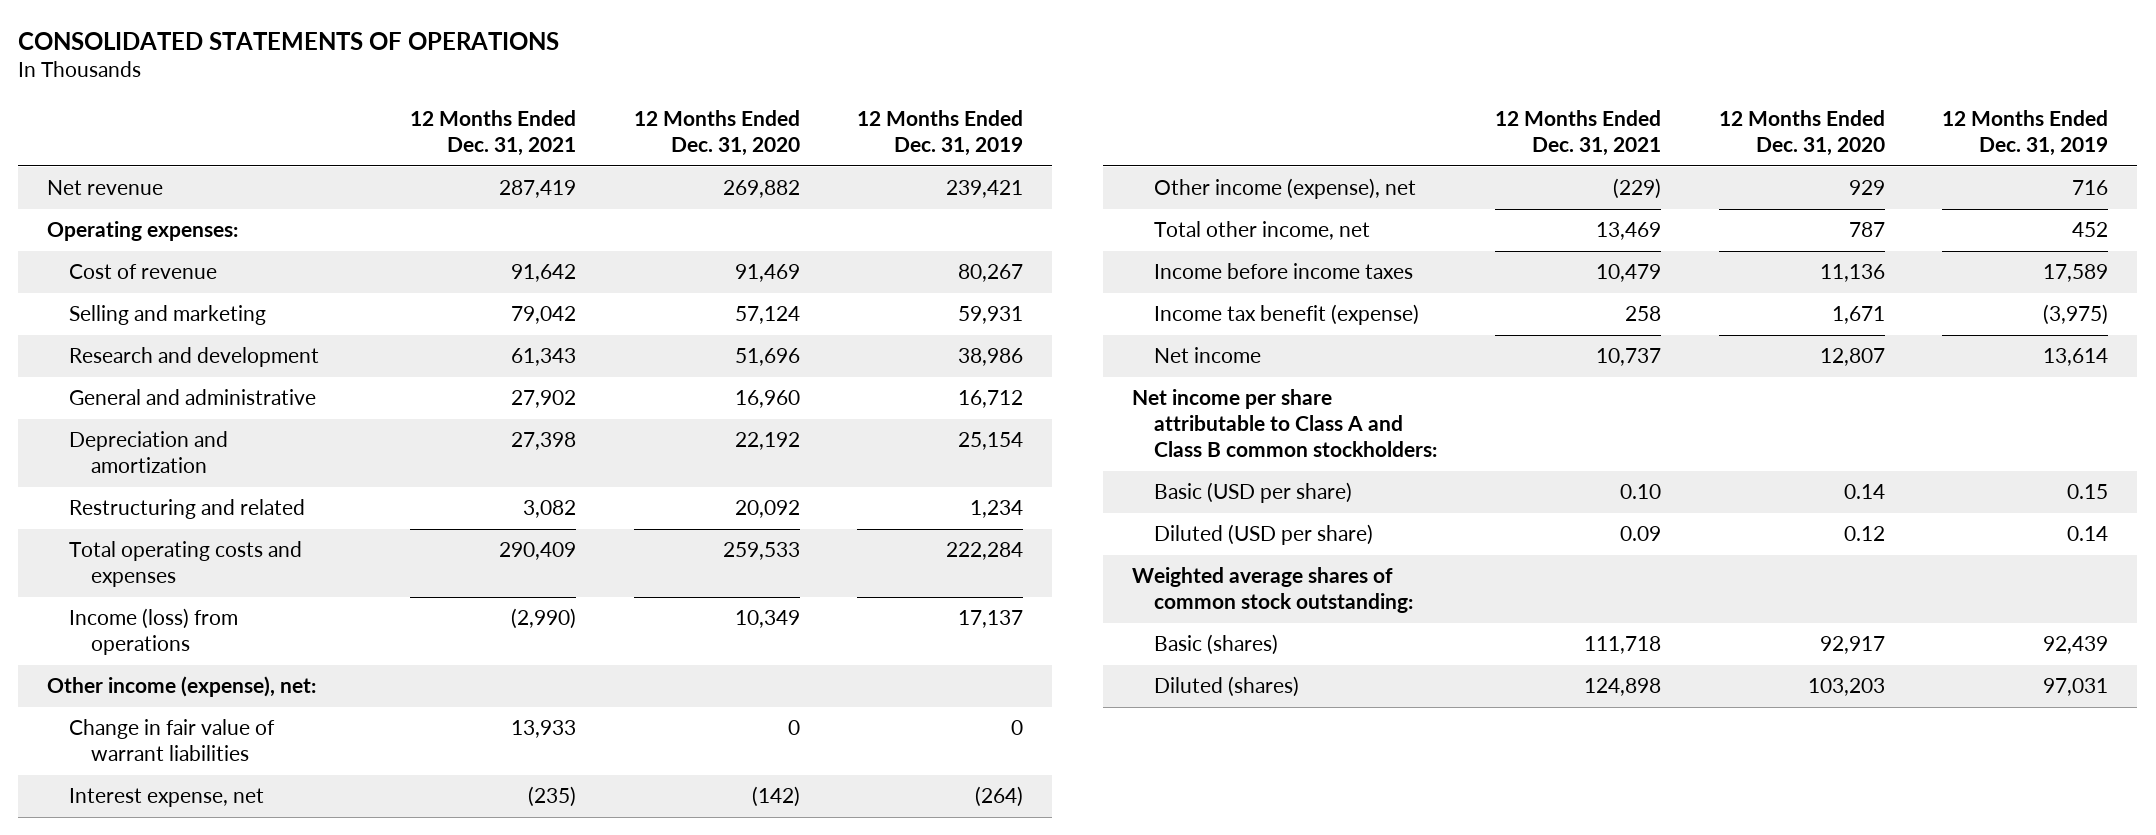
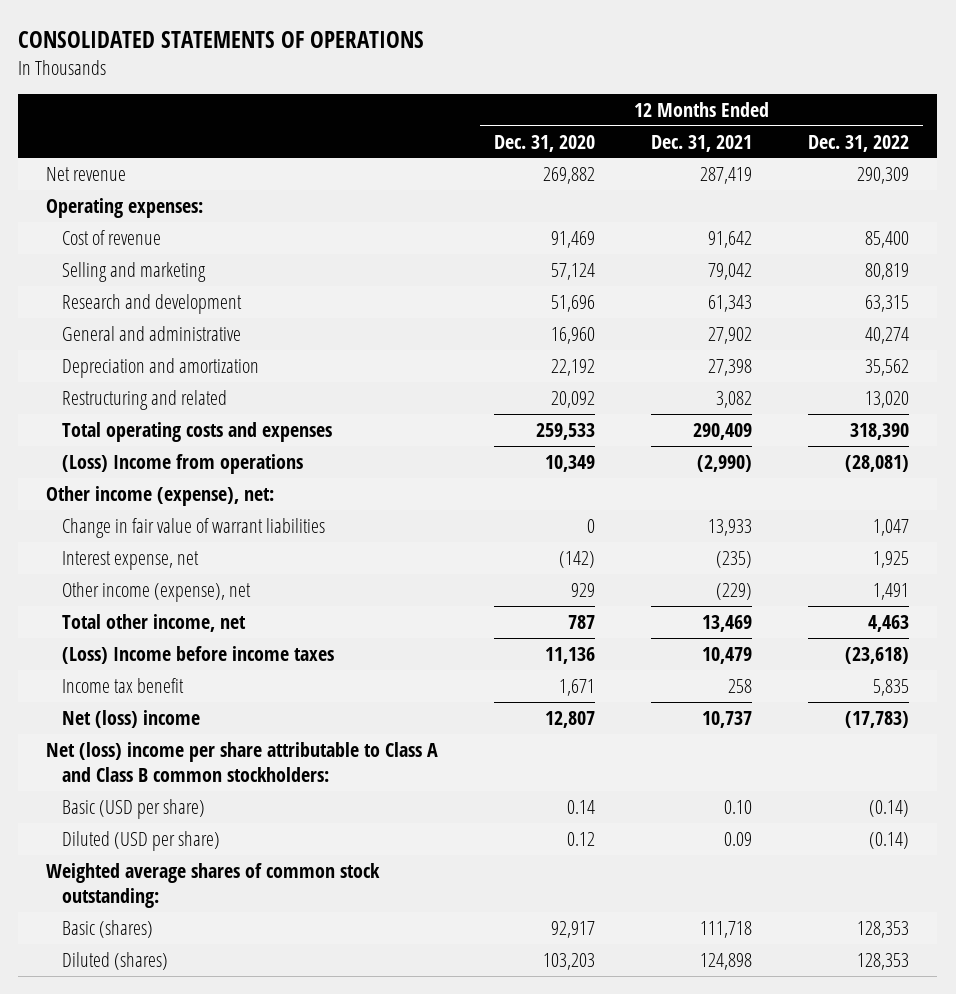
- | 12 Months Ended Dec. 31, 2021 | 12 Months Ended Dec. 31, 2020 | 12 Months Ended Dec. 31, 2019
+ | 12 Months Ended Dec. 31, 2020 | 12 Months Ended Dec. 31, 2021 | 12 Months Ended Dec. 31, 2022
- Income (loss) from operations | (2,990) | 10,349 | 17,137
+ (Loss) Income from operations | 10,349 | (2,990) | (28,081)
- Income before income taxes | 10,479 | 11,136 | 17,589
- Income tax benefit (expense) | 258 | 1,671 | (3,975)
- Net income | 10,737 | 12,807 | 13,614
- Net income per share attributable to Class A and Class B common stockholders:
+ (Loss) Income before income taxes | 11,136 | 10,479 | (23,618)
+ Income tax benefit | 1,671 | 258 | 5,835
+ Net (loss) income | 12,807 | 10,737 | (17,783)
+ Net (loss) income per share attributable to Class A and Class B common stockholders:

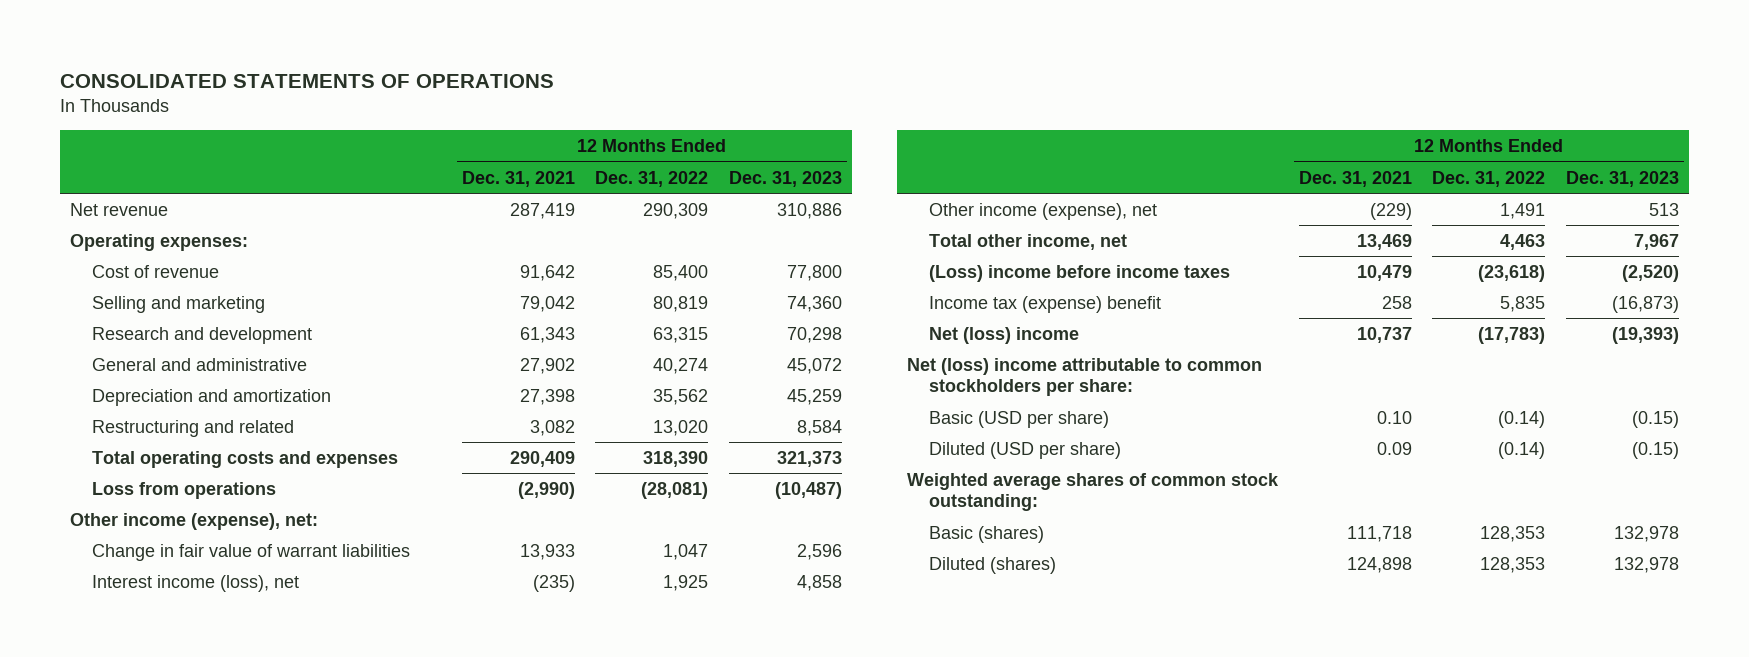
- | 12 Months Ended Dec. 31, 2020 | 12 Months Ended Dec. 31, 2021 | 12 Months Ended Dec. 31, 2022
+ | 12 Months Ended Dec. 31, 2021 | 12 Months Ended Dec. 31, 2022 | 12 Months Ended Dec. 31, 2023
- (Loss) Income from operations | 10,349 | (2,990) | (28,081)
+ Loss from operations | (2,990) | (28,081) | (10,487)
- Interest expense, net | (142) | (235) | 1,925
+ Interest income (loss), net | (235) | 1,925 | 4,858
- (Loss) Income before income taxes | 11,136 | 10,479 | (23,618)
- Income tax benefit | 1,671 | 258 | 5,835
+ (Loss) income before income taxes | 10,479 | (23,618) | (2,520)
+ Income tax (expense) benefit | 258 | 5,835 | (16,873)
- Net (loss) income per share attributable to Class A and Class B common stockholders:
+ Net (loss) income attributable to common stockholders per share:

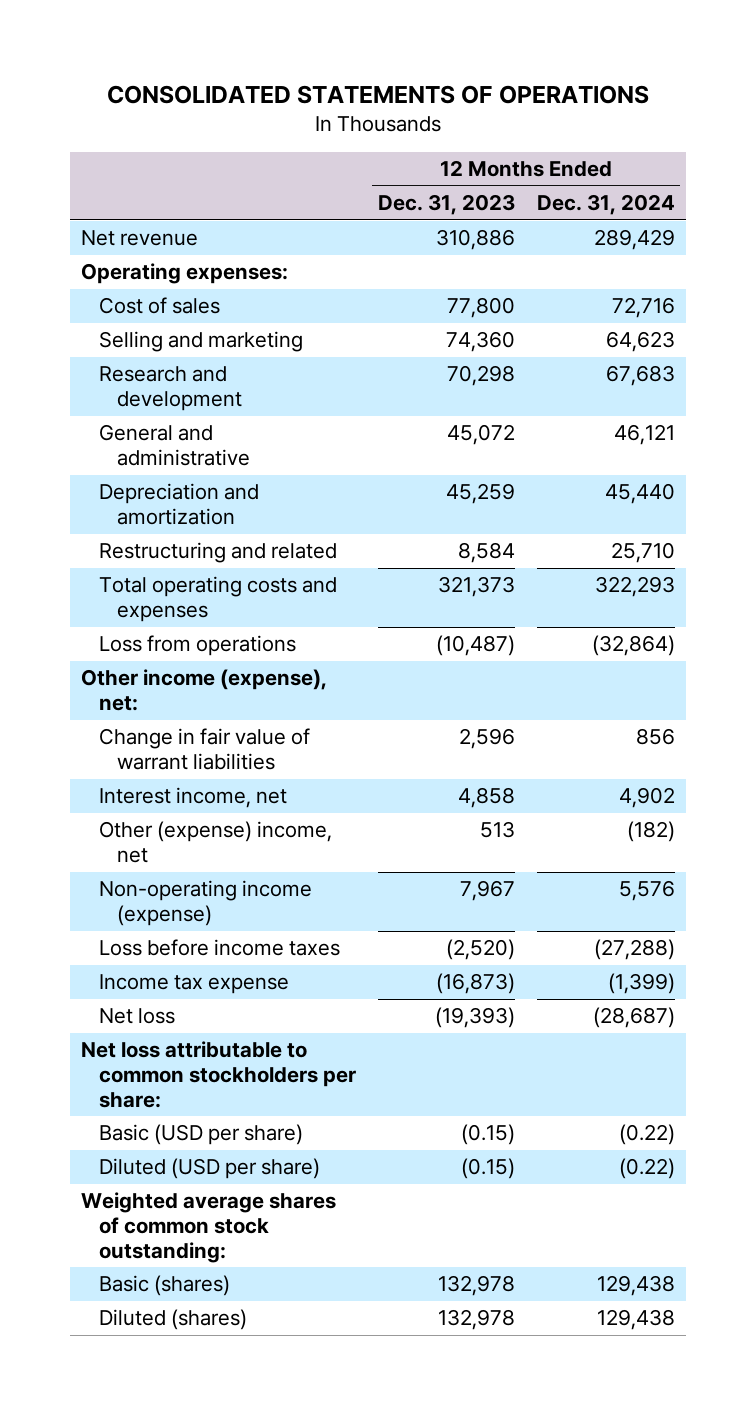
- | 12 Months Ended Dec. 31, 2021 | 12 Months Ended Dec. 31, 2022 | 12 Months Ended Dec. 31, 2023
+ | 12 Months Ended Dec. 31, 2023 | 12 Months Ended Dec. 31, 2024
- Cost of revenue | 91,642 | 85,400 | 77,800
+ Cost of sales | 77,800 | 72,716
- Interest income (loss), net | (235) | 1,925 | 4,858
- Other income (expense), net | (229) | 1,491 | 513
- Total other income, net | 13,469 | 4,463 | 7,967
- (Loss) income before income taxes | 10,479 | (23,618) | (2,520)
- Income tax (expense) benefit | 258 | 5,835 | (16,873)
- Net (loss) income | 10,737 | (17,783) | (19,393)
- Net (loss) income attributable to common stockholders per share:
+ Interest income, net | 4,858 | 4,902
+ Other (expense) income, net | 513 | (182)
+ Non-operating income (expense) | 7,967 | 5,576
+ Loss before income taxes | (2,520) | (27,288)
+ Income tax expense | (16,873) | (1,399)
+ Net loss | (19,393) | (28,687)
+ Net loss attributable to common stockholders per share:

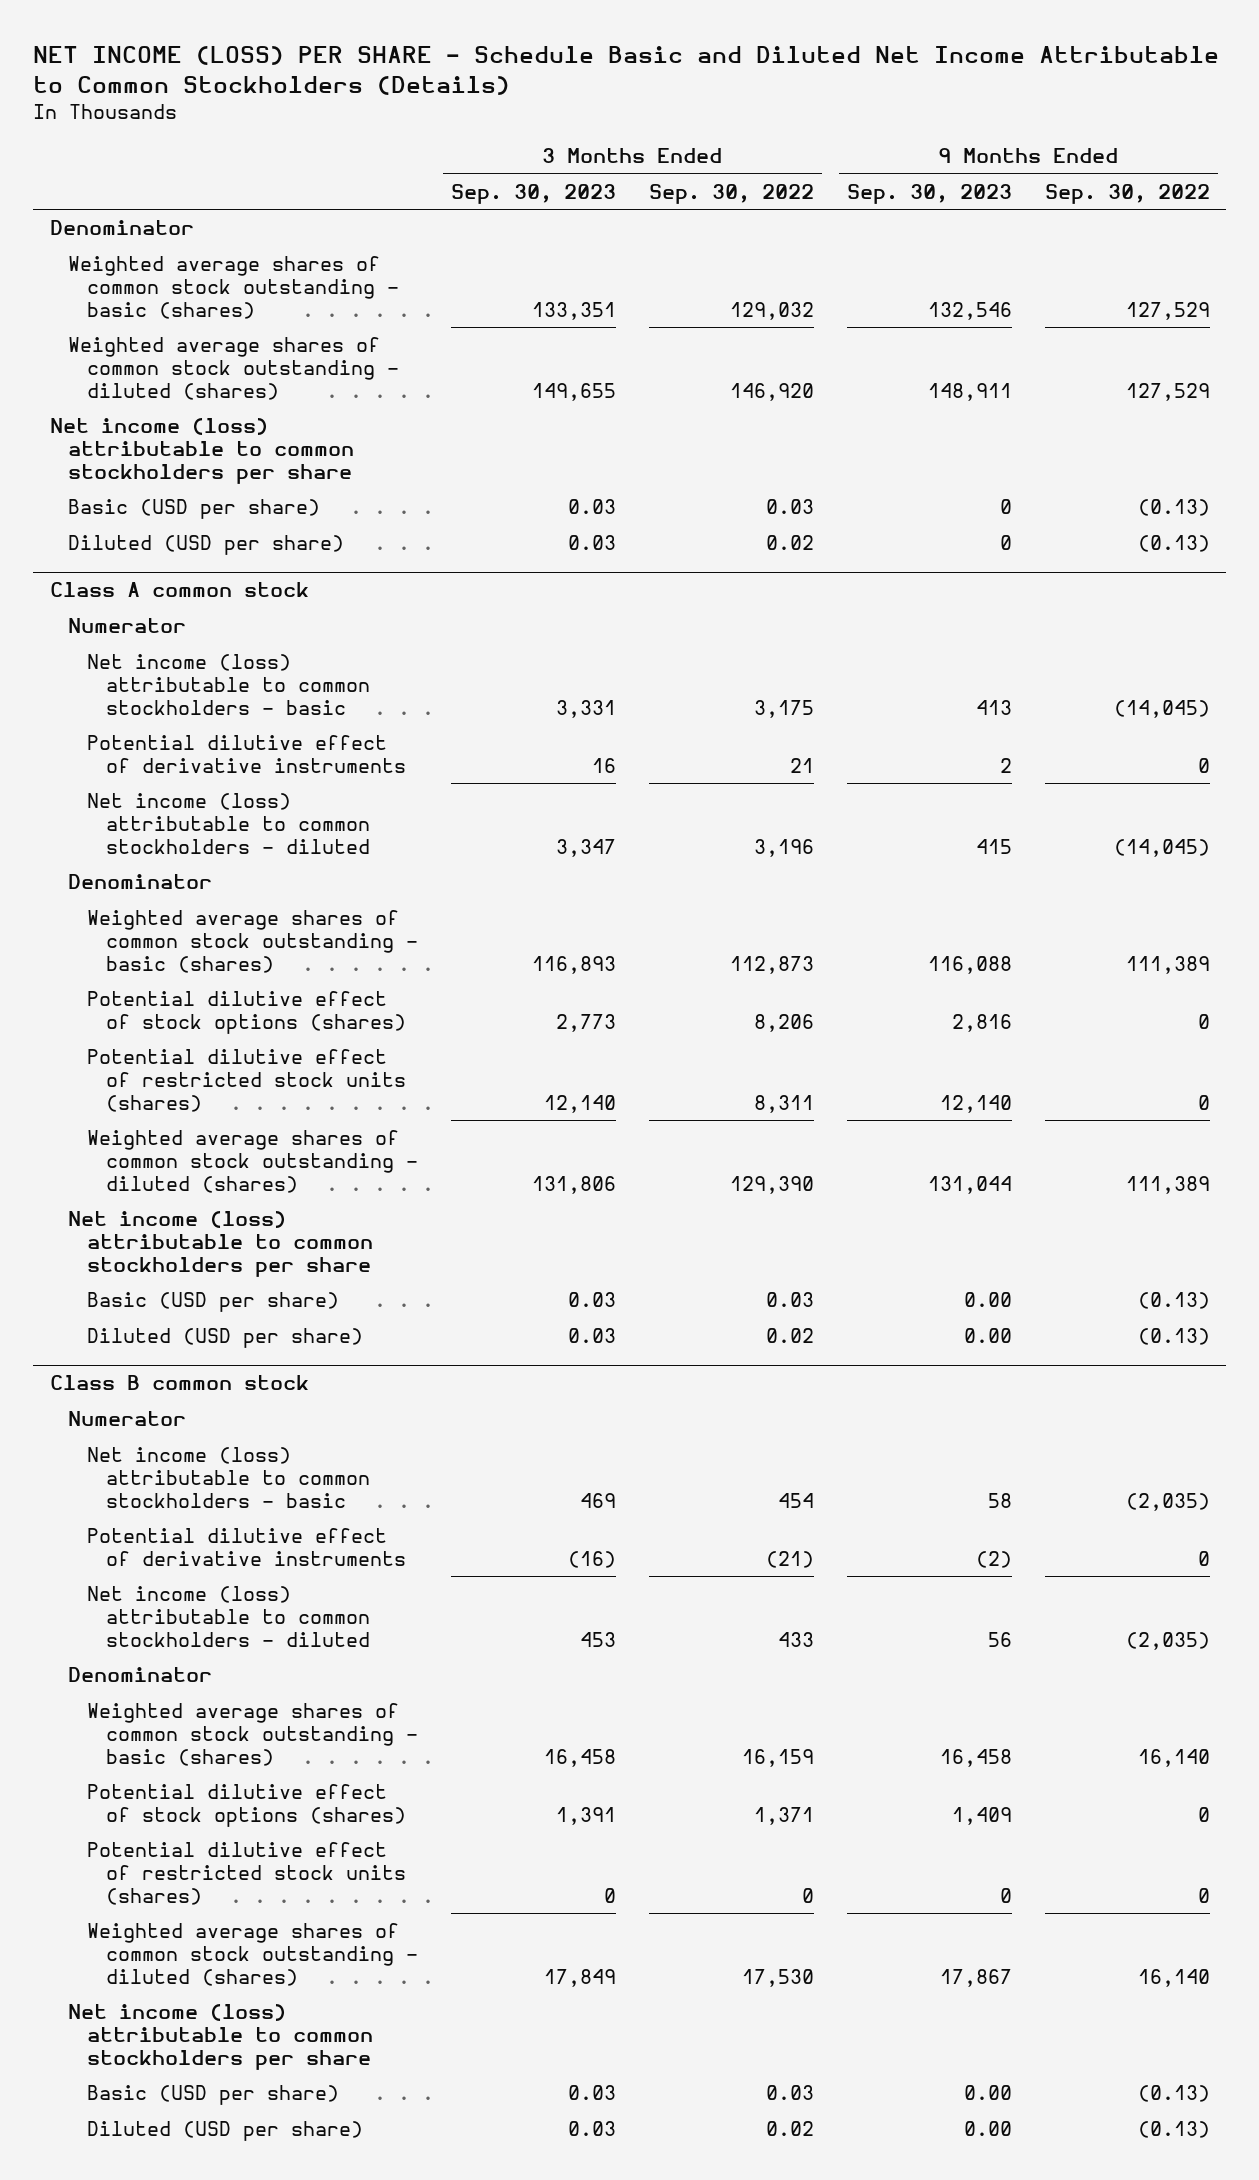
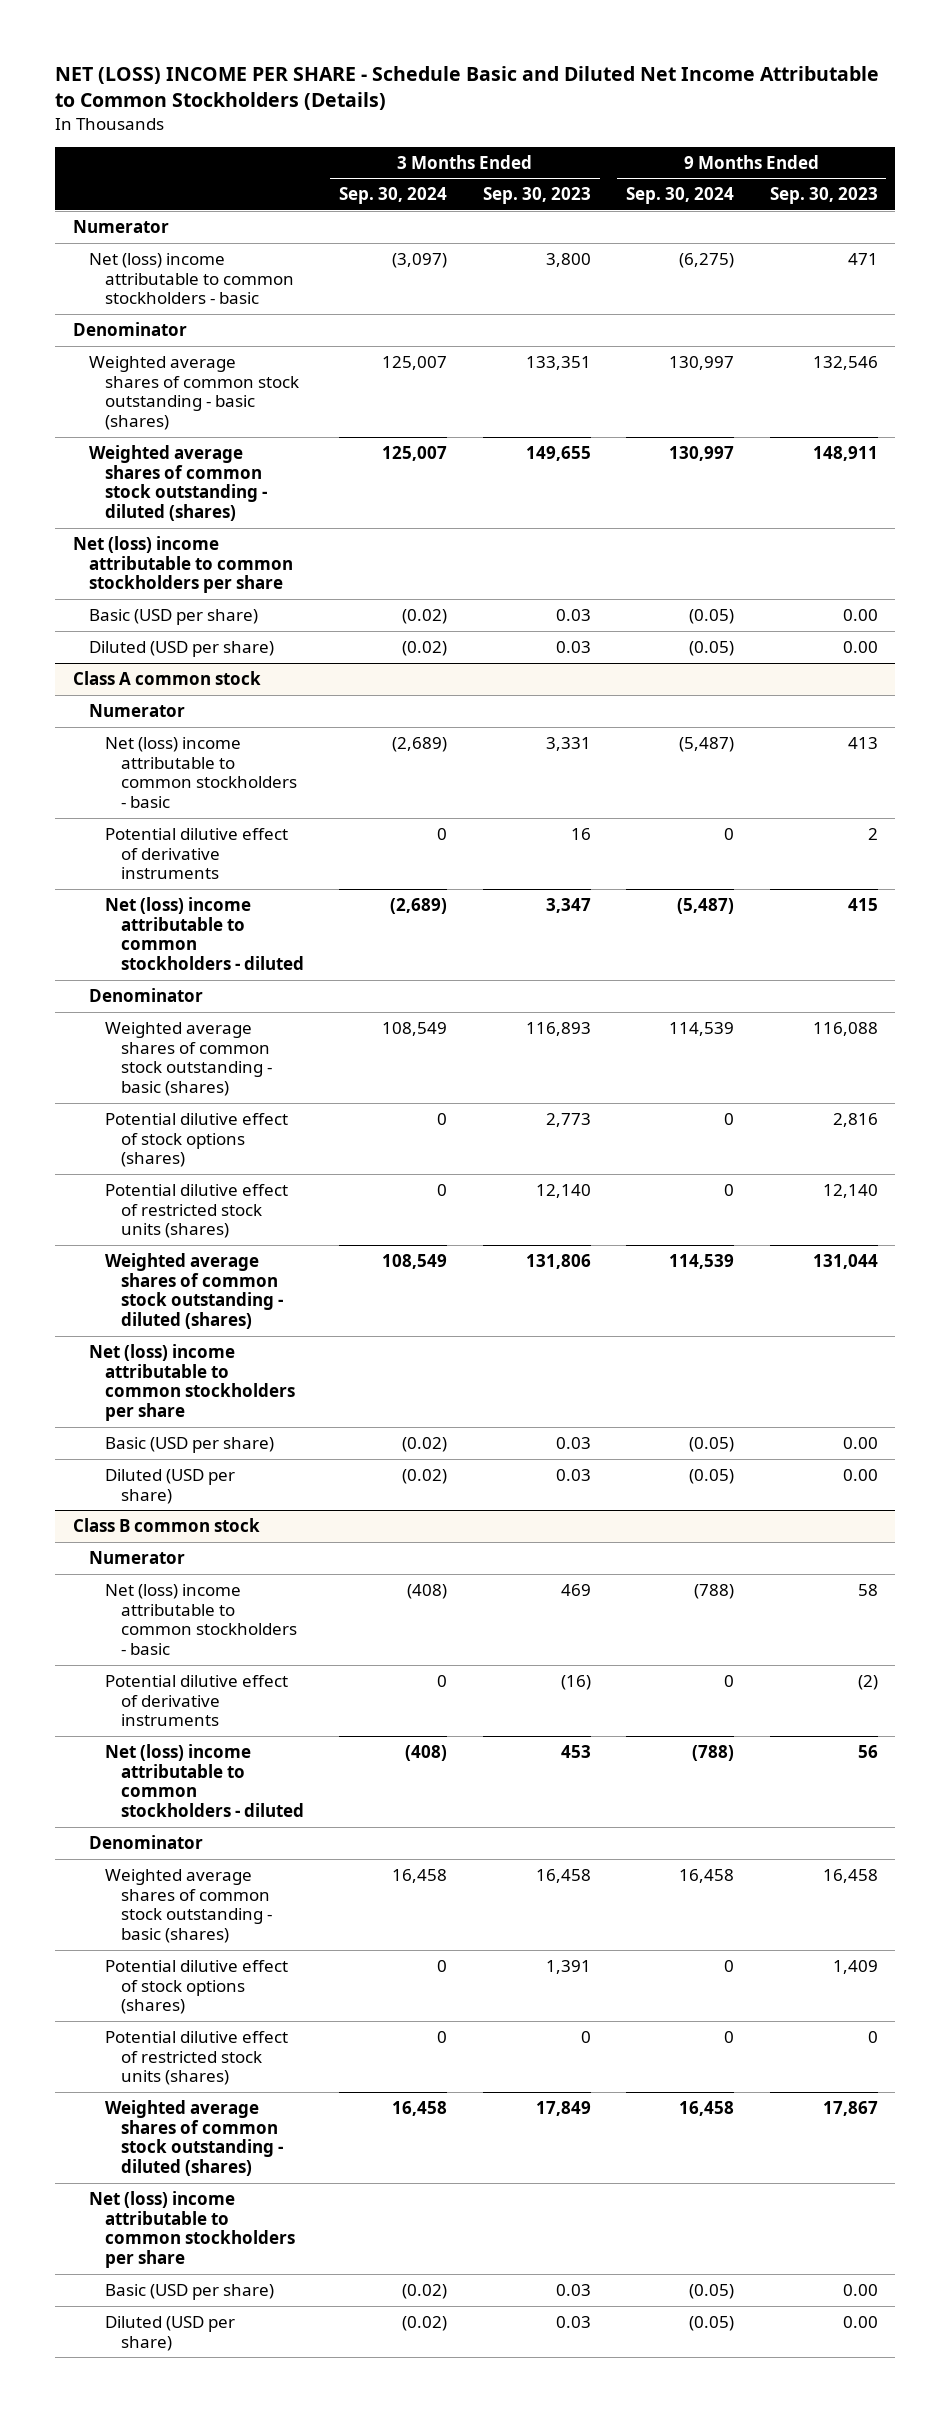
- NET INCOME (LOSS) PER SHARE - Schedule Basic and Diluted Net Income Attributable to Common Stockholders (Details)
+ NET (LOSS) INCOME PER SHARE - Schedule Basic and Diluted Net Income Attributable to Common Stockholders (Details)
- | 3 Months Ended Sep. 30, 2023 | 3 Months Ended Sep. 30, 2022 | 9 Months Ended Sep. 30, 2023 | 9 Months Ended Sep. 30, 2022
+ | 3 Months Ended Sep. 30, 2024 | 3 Months Ended Sep. 30, 2023 | 9 Months Ended Sep. 30, 2024 | 9 Months Ended Sep. 30, 2023
+ Numerator
+ Net (loss) income attributable to common stockholders - basic | (3,097) | 3,800 | (6,275) | 471
- Net income (loss) attributable to common stockholders per share
- Basic (USD per share) | 0.03 | 0.03 | 0 | (0.13)
- Diluted (USD per share) | 0.03 | 0.02 | 0 | (0.13)
+ Net (loss) income attributable to common stockholders per share
+ Basic (USD per share) | (0.02) | 0.03 | (0.05) | 0.00
+ Diluted (USD per share) | (0.02) | 0.03 | (0.05) | 0.00
@ Class A common stock
- Net income (loss) attributable to common stockholders - basic | 3,331 | 3,175 | 413 | (14,045)
+ Net (loss) income attributable to common stockholders - basic | (2,689) | 3,331 | (5,487) | 413
- Net income (loss) attributable to common stockholders - diluted | 3,347 | 3,196 | 415 | (14,045)
+ Net (loss) income attributable to common stockholders - diluted | (2,689) | 3,347 | (5,487) | 415
- Net income (loss) attributable to common stockholders per share
+ Net (loss) income attributable to common stockholders per share
@ Class B common stock
- Net income (loss) attributable to common stockholders - basic | 469 | 454 | 58 | (2,035)
+ Net (loss) income attributable to common stockholders - basic | (408) | 469 | (788) | 58
- Net income (loss) attributable to common stockholders - diluted | 453 | 433 | 56 | (2,035)
+ Net (loss) income attributable to common stockholders - diluted | (408) | 453 | (788) | 56
- Net income (loss) attributable to common stockholders per share
+ Net (loss) income attributable to common stockholders per share

